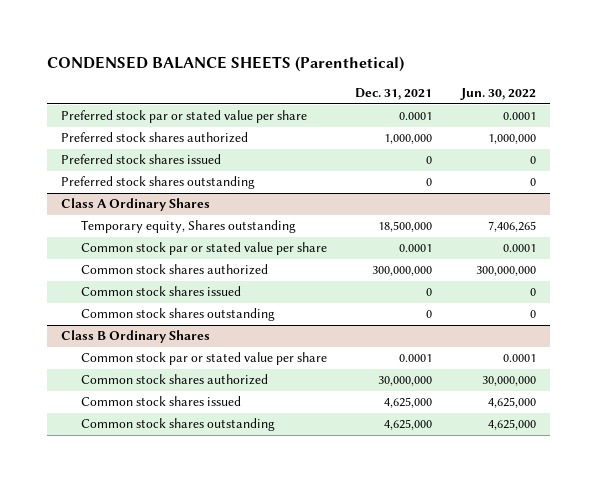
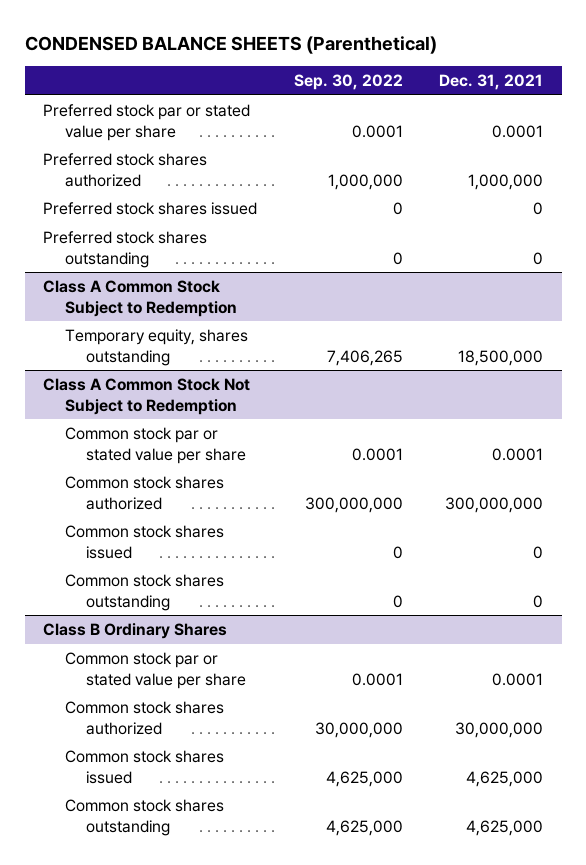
- | Dec. 31, 2021 | Jun. 30, 2022
+ | Sep. 30, 2022 | Dec. 31, 2021
- Class A Ordinary Shares
- Temporary equity, Shares outstanding | 18,500,000 | 7,406,265
+ Class A Common Stock Subject to Redemption
+ Temporary equity, shares outstanding | 7,406,265 | 18,500,000
+ Class A Common Stock Not Subject to Redemption

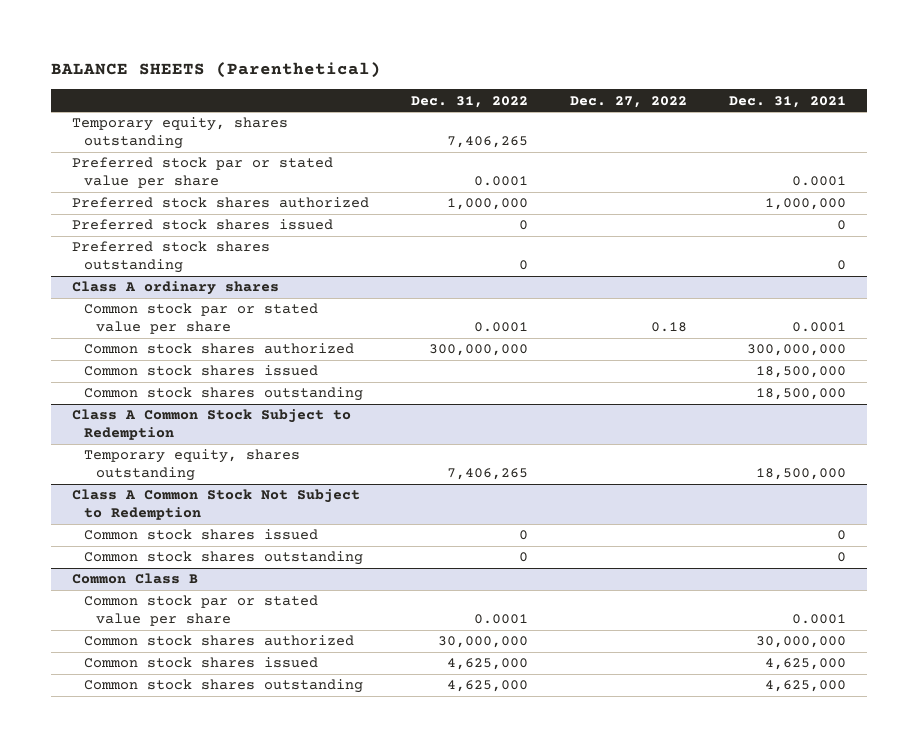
- CONDENSED BALANCE SHEETS (Parenthetical)
+ BALANCE SHEETS (Parenthetical)
- | Sep. 30, 2022 | Dec. 31, 2021
+ | Dec. 31, 2022 | Dec. 27, 2022 | Dec. 31, 2021
+ Temporary equity, shares outstanding | 7,406,265 | |
+ Class A ordinary shares
+ Common stock par or stated value per share | 0.0001 | 0.18 | 0.0001
+ Common stock shares authorized | 300,000,000 | | 300,000,000
+ Common stock shares issued | | | 18,500,000
+ Common stock shares outstanding | | | 18,500,000
@ Class A Common Stock Not Subject to Redemption
- Common stock par or stated value per share | 0.0001 | 0.0001
- Common stock shares authorized | 300,000,000 | 300,000,000
- Class B Ordinary Shares
+ Common Class B

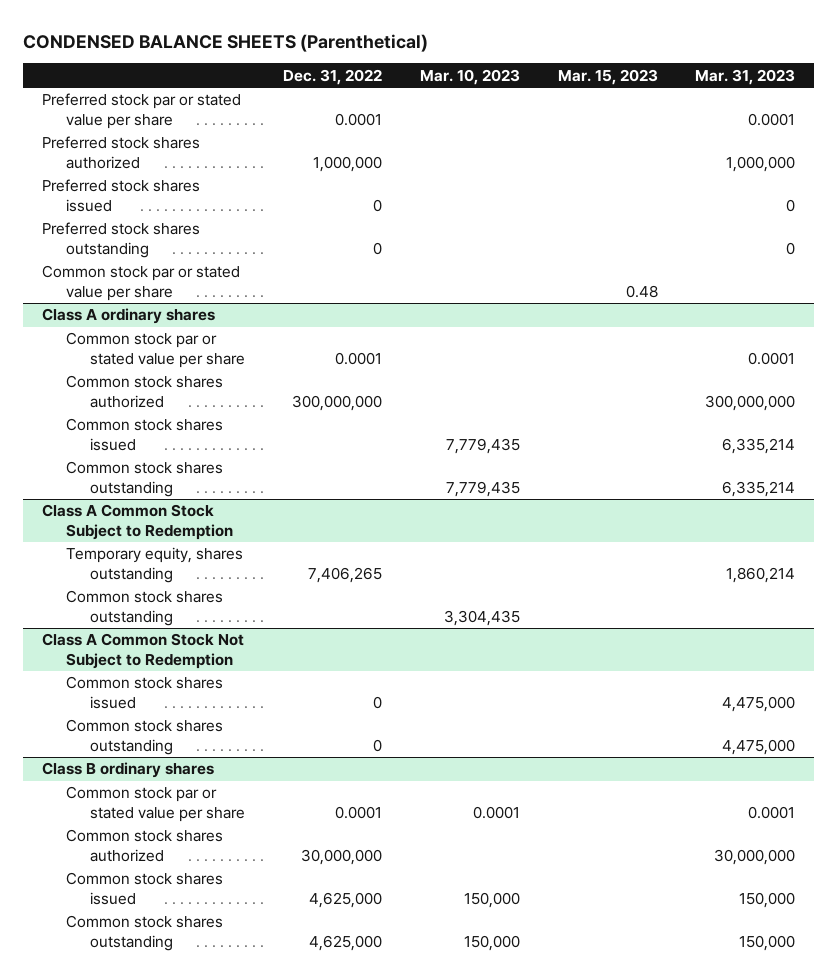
- BALANCE SHEETS (Parenthetical)
+ CONDENSED BALANCE SHEETS (Parenthetical)
- | Dec. 31, 2022 | Dec. 27, 2022 | Dec. 31, 2021
+ | Dec. 31, 2022 | Mar. 10, 2023 | Mar. 15, 2023 | Mar. 31, 2023
- Temporary equity, shares outstanding | 7,406,265 | |
+ Common stock par or stated value per share | | | 0.48 |
@ Class A Common Stock Subject to Redemption
+ Common stock shares outstanding | | 3,304,435 | |
- Common Class B
+ Class B ordinary shares

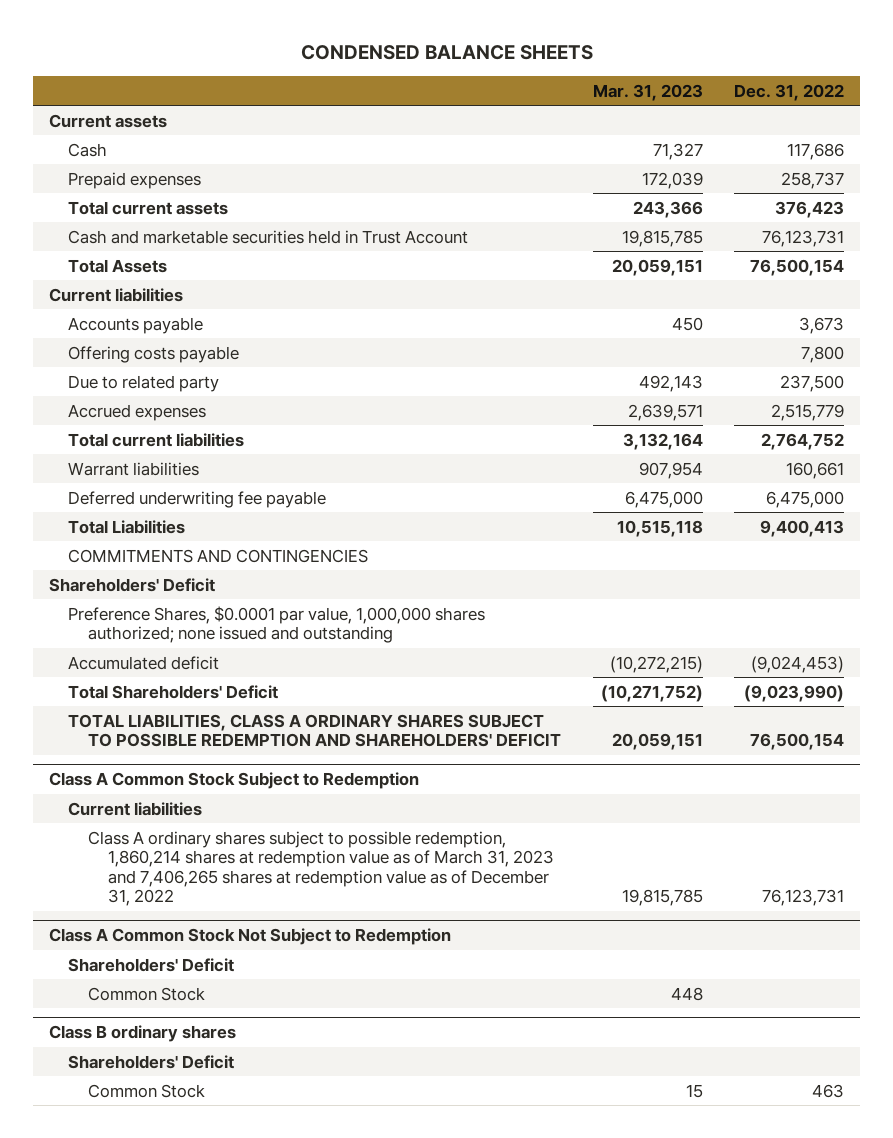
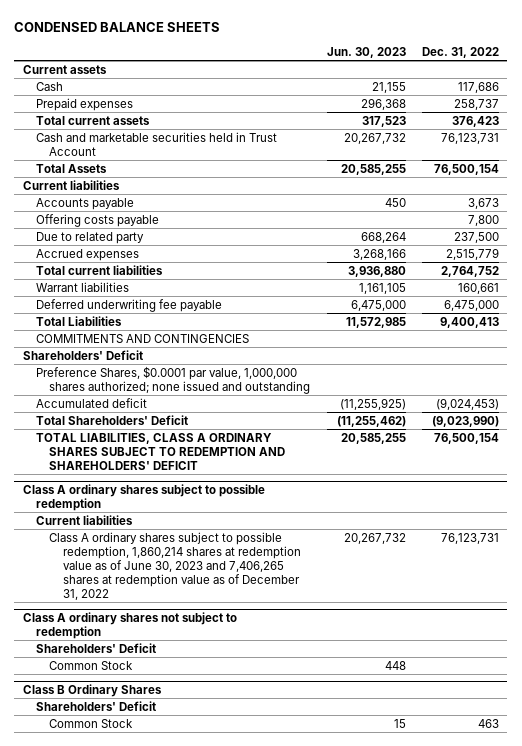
- | Mar. 31, 2023 | Dec. 31, 2022
+ | Jun. 30, 2023 | Dec. 31, 2022
- TOTAL LIABILITIES, CLASS A ORDINARY SHARES SUBJECT TO POSSIBLE REDEMPTION AND SHAREHOLDERS' DEFICIT | 20,059,151 | 76,500,154
- Class A Common Stock Subject to Redemption
+ TOTAL LIABILITIES, CLASS A ORDINARY SHARES SUBJECT TO REDEMPTION AND SHAREHOLDERS' DEFICIT | 20,585,255 | 76,500,154
+ Class A ordinary shares subject to possible redemption
- Class A ordinary shares subject to possible redemption, 1,860,214 shares at redemption value as of March 31, 2023 and 7,406,265 shares at redemption value as of December 31, 2022 | 19,815,785 | 76,123,731
- Class A Common Stock Not Subject to Redemption
+ Class A ordinary shares subject to possible redemption, 1,860,214 shares at redemption value as of June 30, 2023 and 7,406,265 shares at redemption value as of December 31, 2022 | 20,267,732 | 76,123,731
+ Class A ordinary shares not subject to redemption
- Class B ordinary shares
+ Class B Ordinary Shares

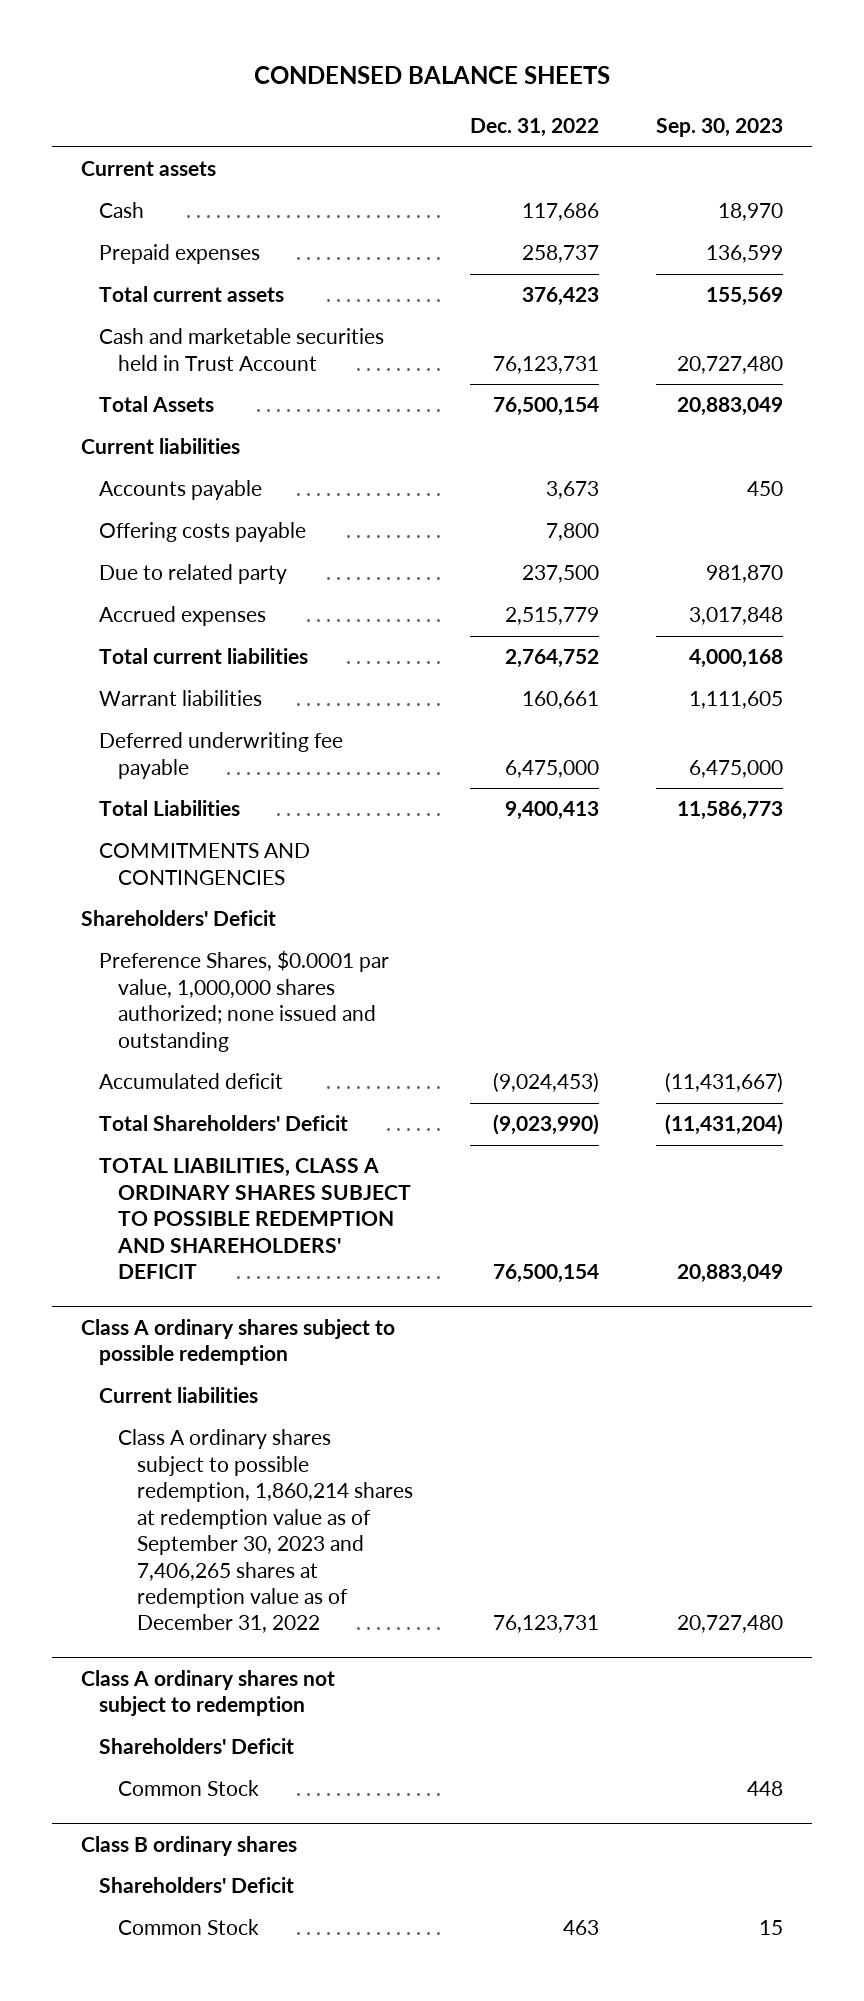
- | Jun. 30, 2023 | Dec. 31, 2022
+ | Dec. 31, 2022 | Sep. 30, 2023
- TOTAL LIABILITIES, CLASS A ORDINARY SHARES SUBJECT TO REDEMPTION AND SHAREHOLDERS' DEFICIT | 20,585,255 | 76,500,154
+ TOTAL LIABILITIES, CLASS A ORDINARY SHARES SUBJECT TO POSSIBLE REDEMPTION AND SHAREHOLDERS' DEFICIT | 76,500,154 | 20,883,049
@ Class A ordinary shares subject to possible redemption
- Class A ordinary shares subject to possible redemption, 1,860,214 shares at redemption value as of June 30, 2023 and 7,406,265 shares at redemption value as of December 31, 2022 | 20,267,732 | 76,123,731
+ Class A ordinary shares subject to possible redemption, 1,860,214 shares at redemption value as of September 30, 2023 and 7,406,265 shares at redemption value as of December 31, 2022 | 76,123,731 | 20,727,480
- Class B Ordinary Shares
+ Class B ordinary shares

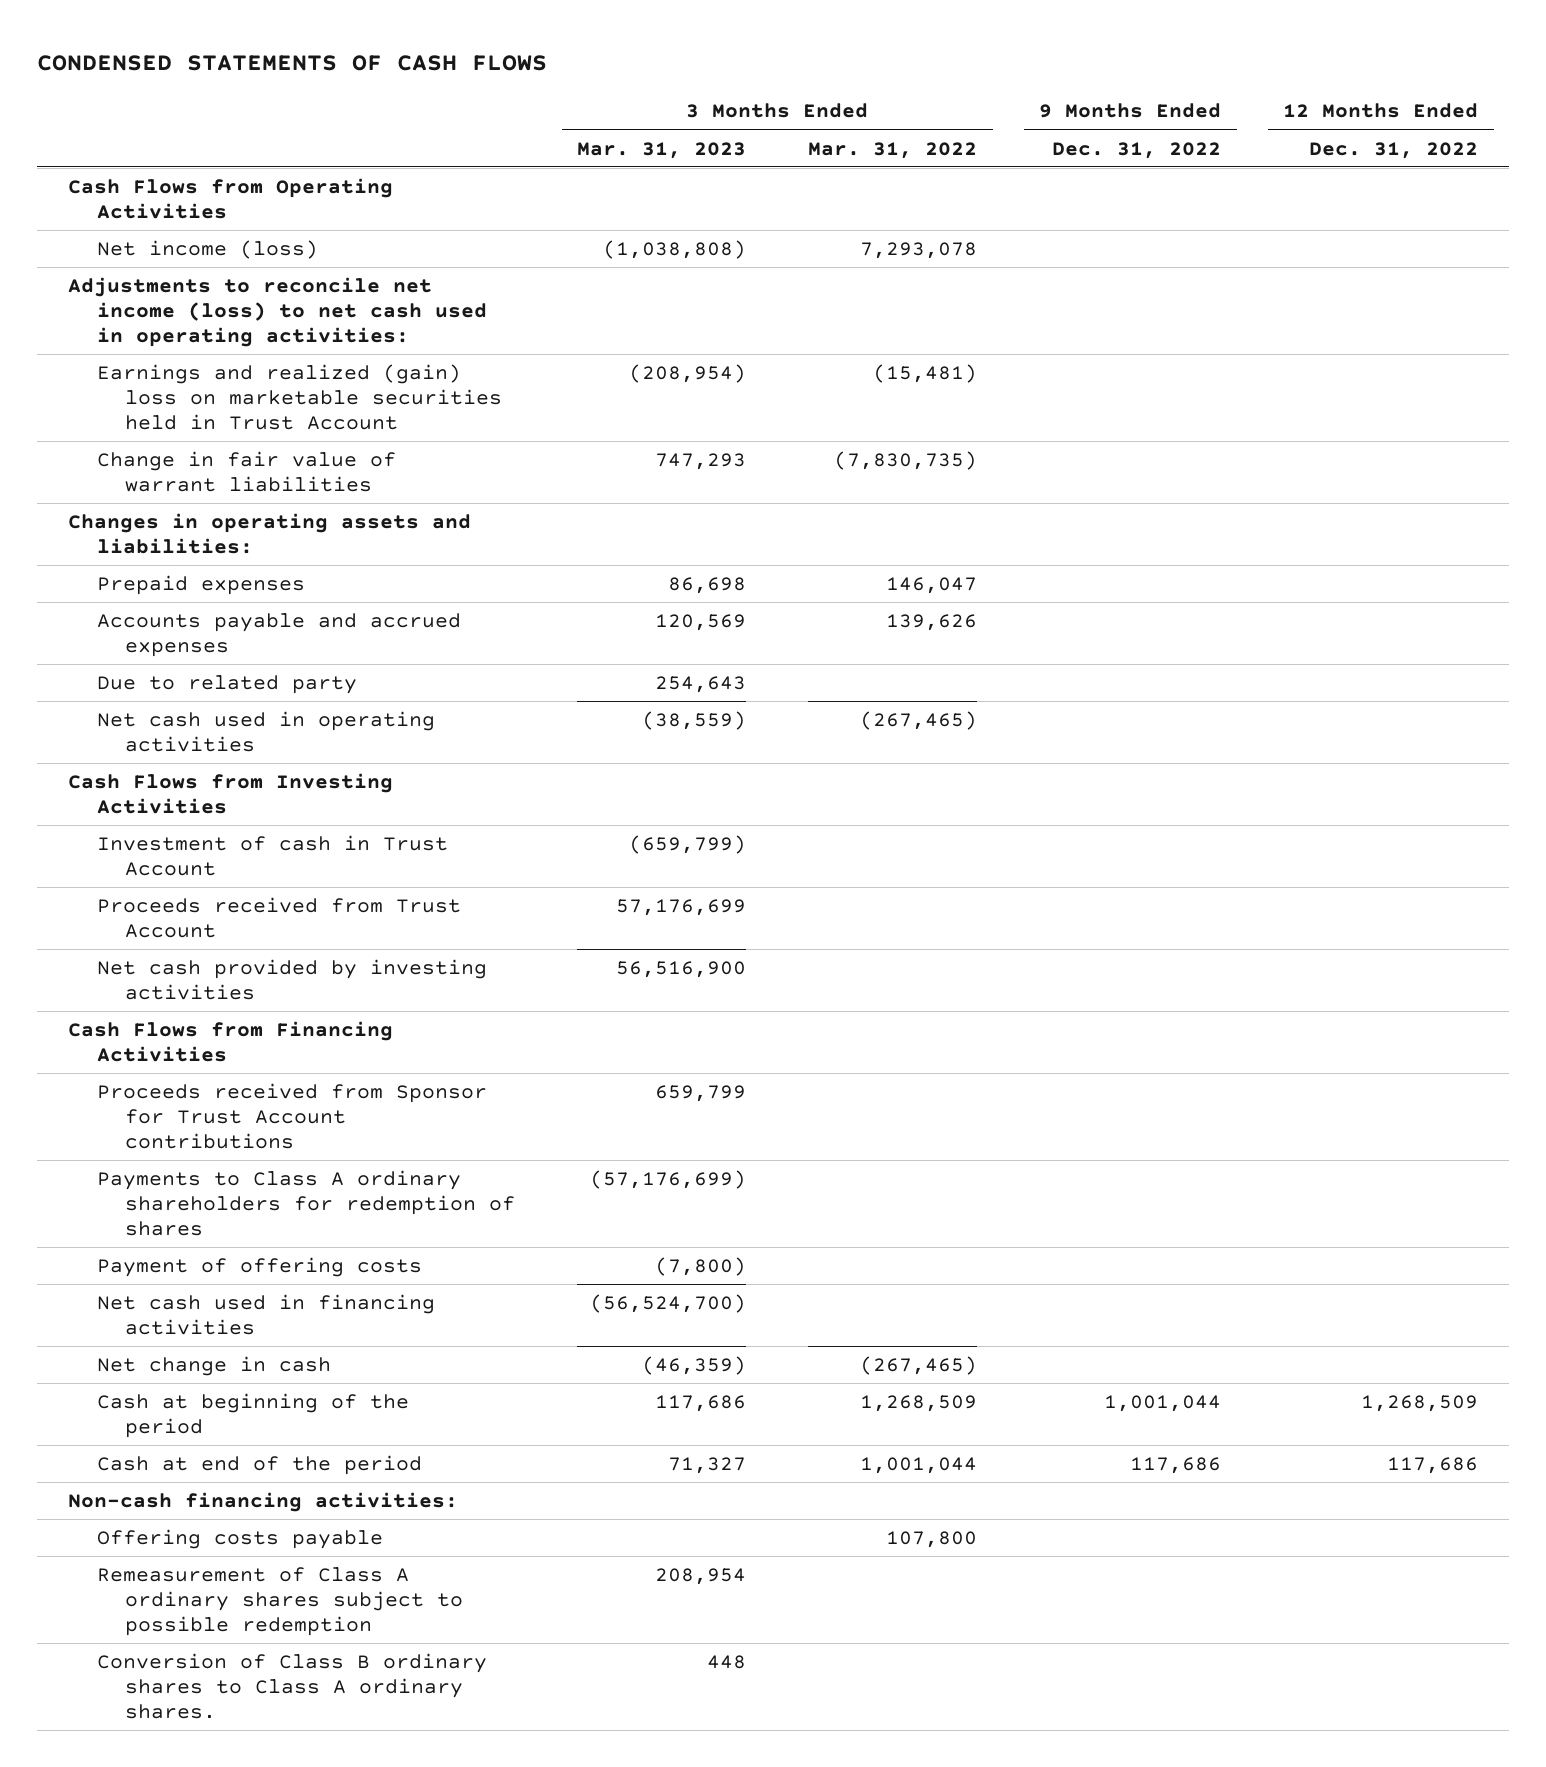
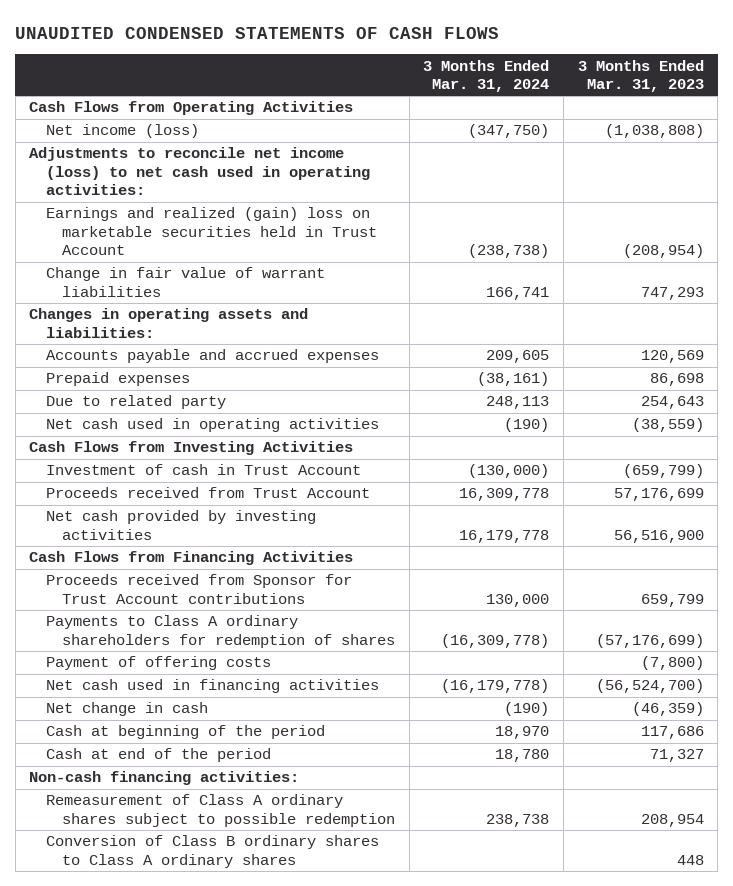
- CONDENSED STATEMENTS OF CASH FLOWS
+ UNAUDITED CONDENSED STATEMENTS OF CASH FLOWS
- | 3 Months Ended Mar. 31, 2023 | 3 Months Ended Mar. 31, 2022 | 9 Months Ended Dec. 31, 2022 | 12 Months Ended Dec. 31, 2022
+ | 3 Months Ended Mar. 31, 2024 | 3 Months Ended Mar. 31, 2023
moved down: Prepaid expenses | (38,161) | 86,698
- Offering costs payable | | 107,800 | |
- Conversion of Class B ordinary shares to Class A ordinary shares. | 448 | | |
+ Conversion of Class B ordinary shares to Class A ordinary shares | | 448

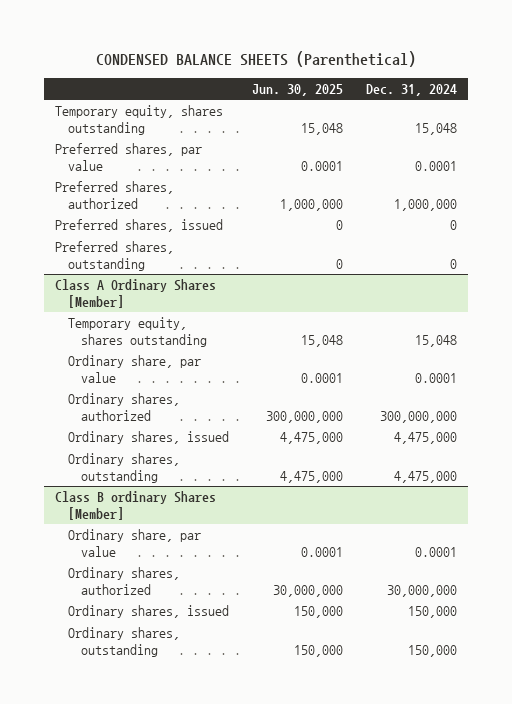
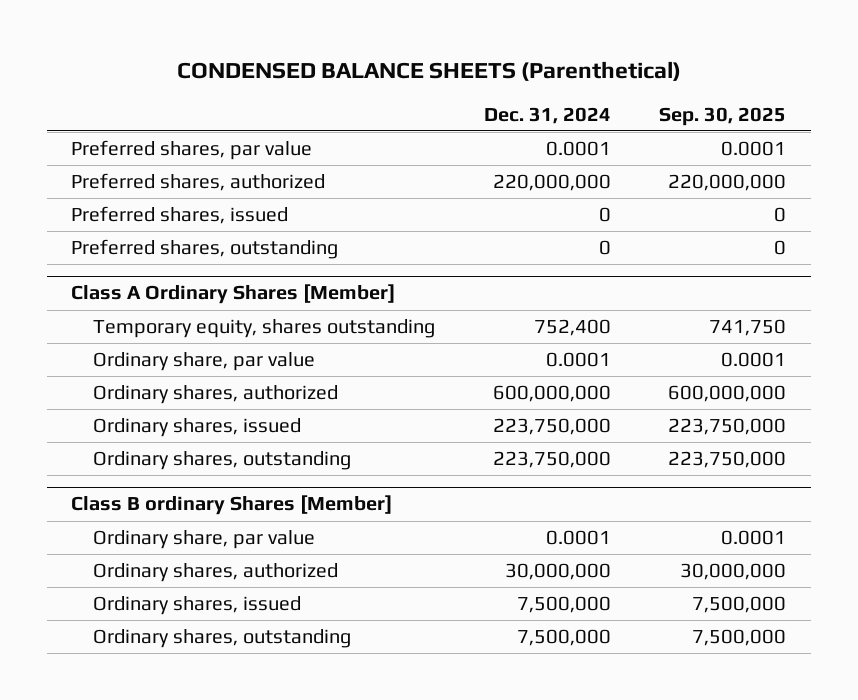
- | Jun. 30, 2025 | Dec. 31, 2024
+ | Dec. 31, 2024 | Sep. 30, 2025
- Temporary equity, shares outstanding | 15,048 | 15,048
- Preferred shares, authorized | 1,000,000 | 1,000,000
+ Preferred shares, authorized | 220,000,000 | 220,000,000
@ Class A Ordinary Shares [Member]
- Temporary equity, shares outstanding | 15,048 | 15,048
+ Temporary equity, shares outstanding | 752,400 | 741,750
- Ordinary shares, authorized | 300,000,000 | 300,000,000
- Ordinary shares, issued | 4,475,000 | 4,475,000
- Ordinary shares, outstanding | 4,475,000 | 4,475,000
+ Ordinary shares, authorized | 600,000,000 | 600,000,000
+ Ordinary shares, issued | 223,750,000 | 223,750,000
+ Ordinary shares, outstanding | 223,750,000 | 223,750,000
@ Class B ordinary Shares [Member]
- Ordinary shares, issued | 150,000 | 150,000
- Ordinary shares, outstanding | 150,000 | 150,000
+ Ordinary shares, issued | 7,500,000 | 7,500,000
+ Ordinary shares, outstanding | 7,500,000 | 7,500,000

